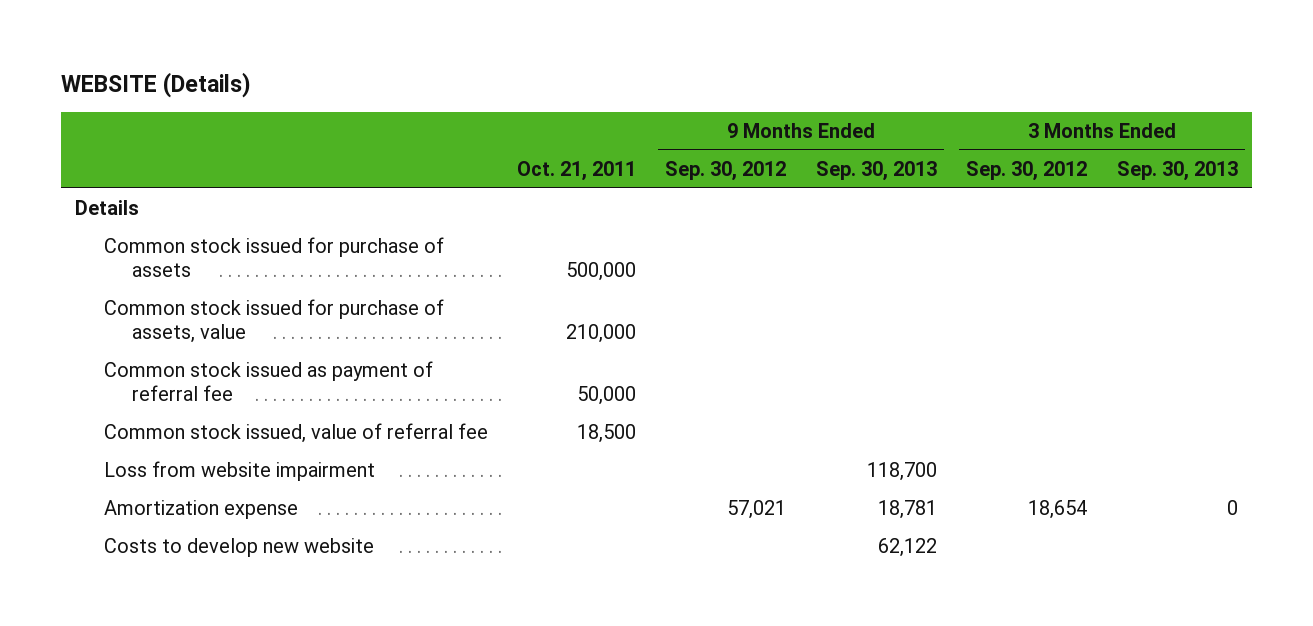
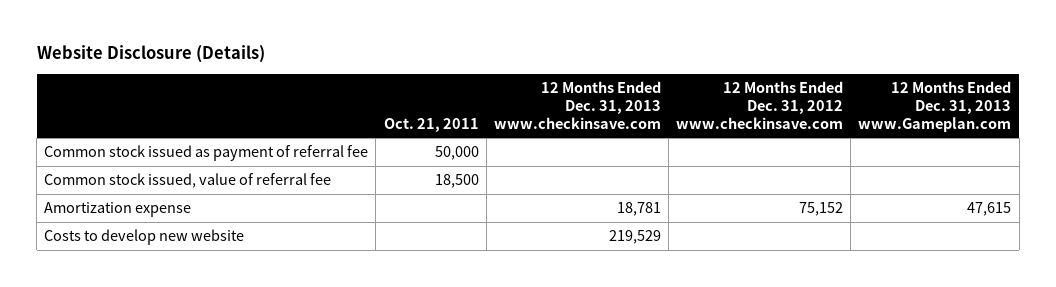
- WEBSITE (Details)
+ Website Disclosure (Details)
- | Oct. 21, 2011 | 9 Months Ended Sep. 30, 2012 | 9 Months Ended Sep. 30, 2013 | 3 Months Ended Sep. 30, 2012 | 3 Months Ended Sep. 30, 2013
+ | Oct. 21, 2011 | 12 Months Ended Dec. 31, 2013 www.checkinsave.com | 12 Months Ended Dec. 31, 2012 www.checkinsave.com | 12 Months Ended Dec. 31, 2013 www.Gameplan.com
- Details
- Common stock issued for purchase of assets | 500,000 | | | |
- Common stock issued for purchase of assets, value | 210,000 | | | |
- Loss from website impairment | | | 118,700 | |

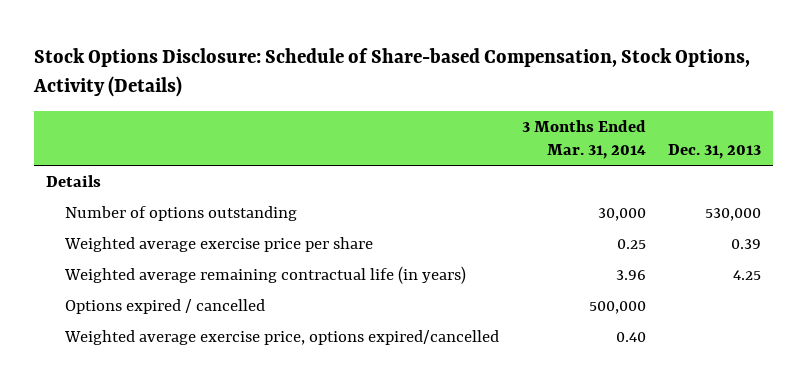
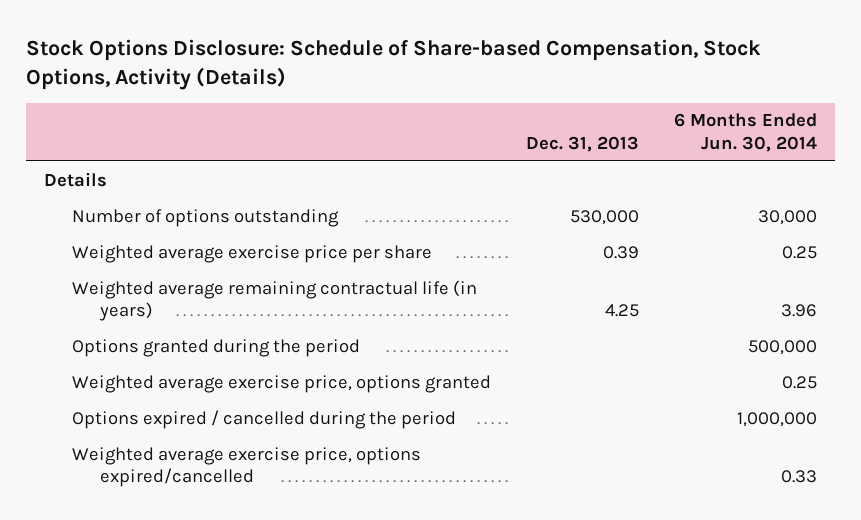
- | 3 Months Ended Mar. 31, 2014 | Dec. 31, 2013
+ | Dec. 31, 2013 | 6 Months Ended Jun. 30, 2014
- Options expired / cancelled | 500,000 |
+ Options granted during the period | | 500,000
+ Weighted average exercise price, options granted | | 0.25
+ Options expired / cancelled during the period | | 1,000,000

